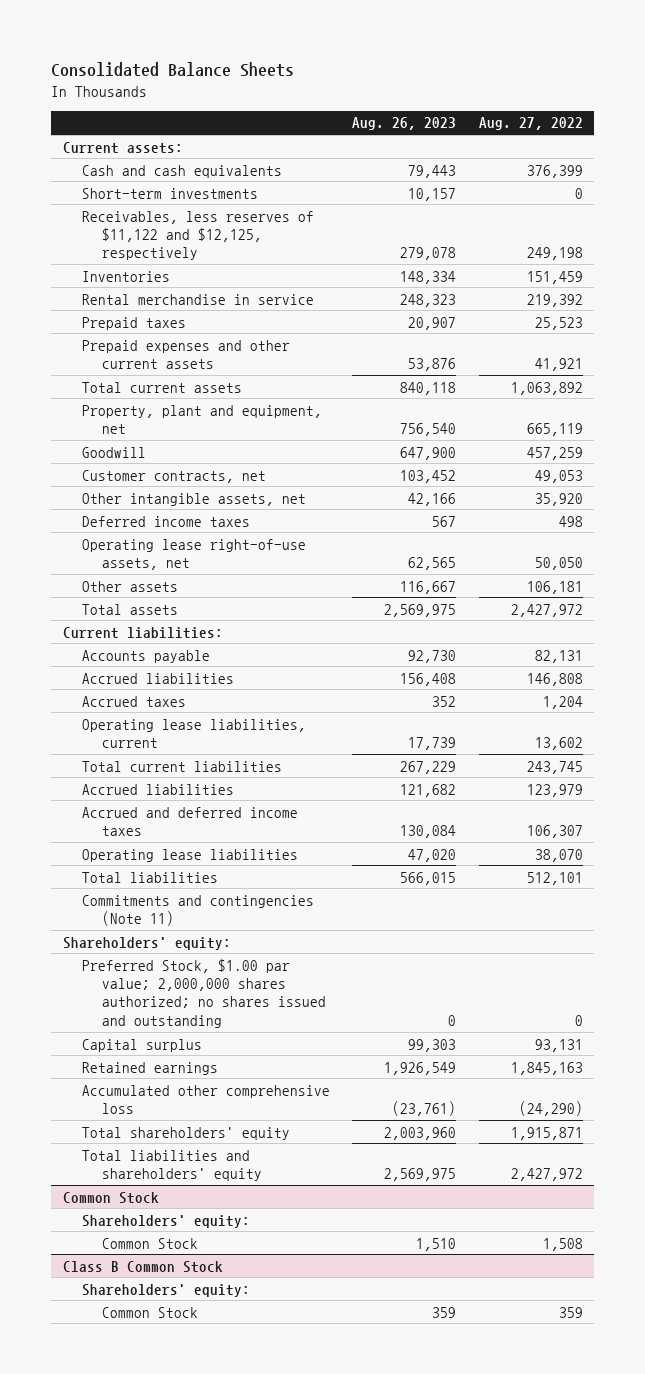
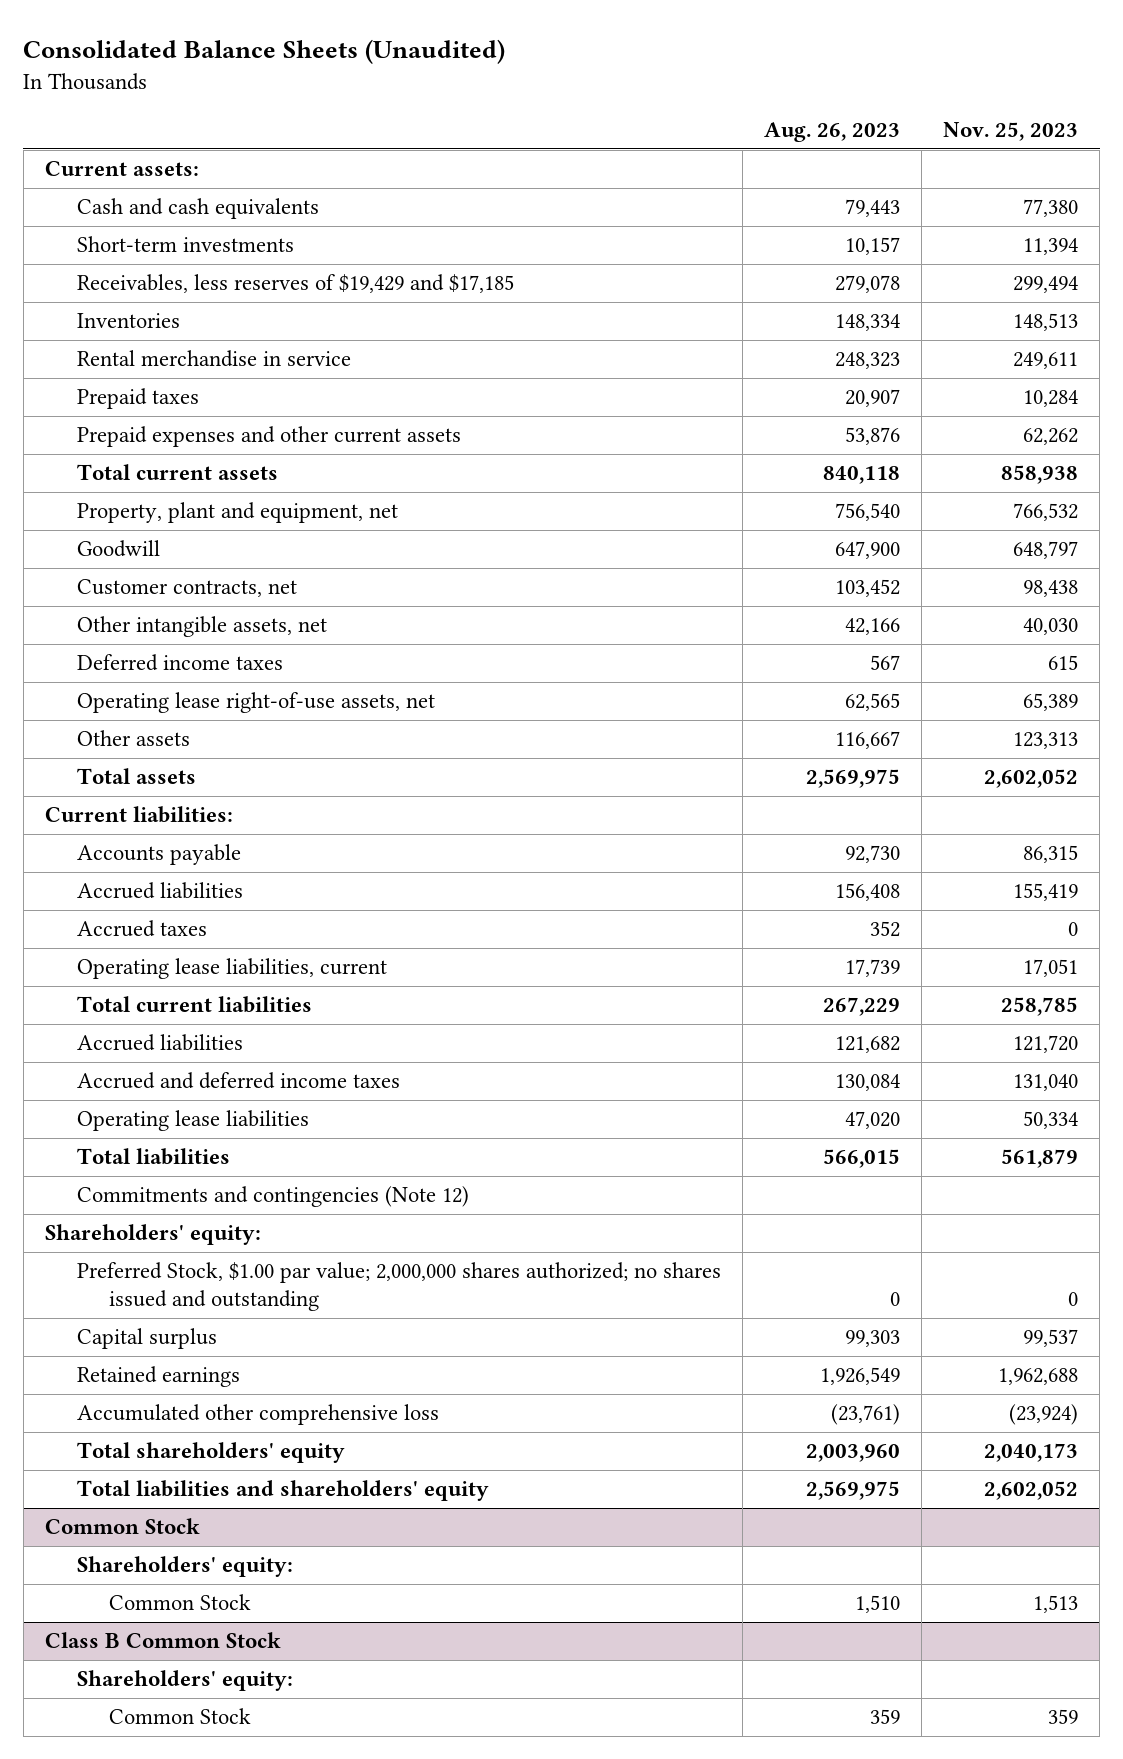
- Consolidated Balance Sheets
+ Consolidated Balance Sheets (Unaudited)
- | Aug. 26, 2023 | Aug. 27, 2022
+ | Aug. 26, 2023 | Nov. 25, 2023
- Receivables, less reserves of $11,122 and $12,125, respectively | 279,078 | 249,198
+ Receivables, less reserves of $19,429 and $17,185 | 279,078 | 299,494
- Commitments and contingencies (Note 11)
+ Commitments and contingencies (Note 12)

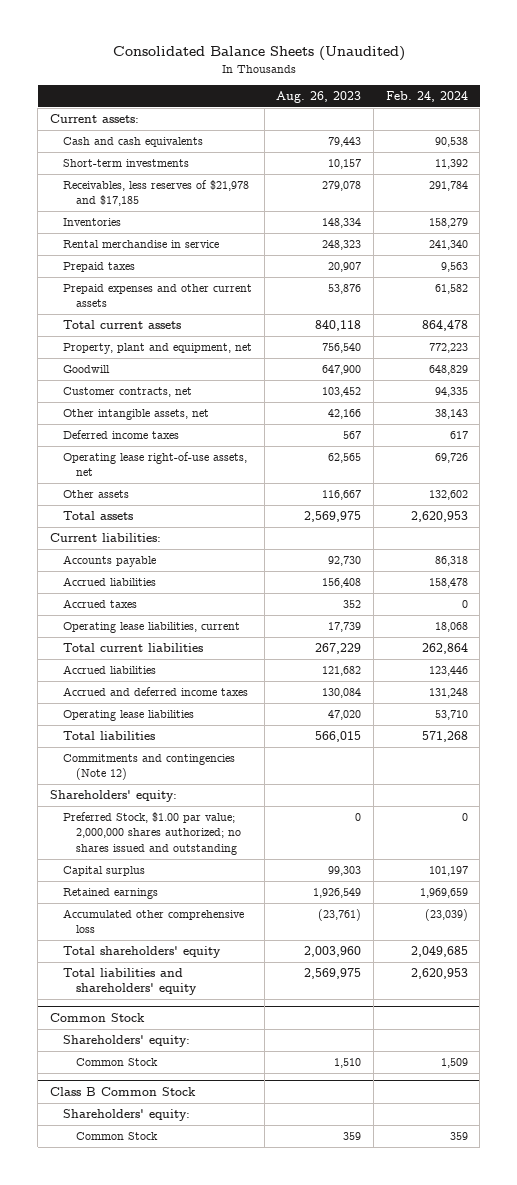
- | Aug. 26, 2023 | Nov. 25, 2023
+ | Aug. 26, 2023 | Feb. 24, 2024
- Receivables, less reserves of $19,429 and $17,185 | 279,078 | 299,494
+ Receivables, less reserves of $21,978 and $17,185 | 279,078 | 291,784

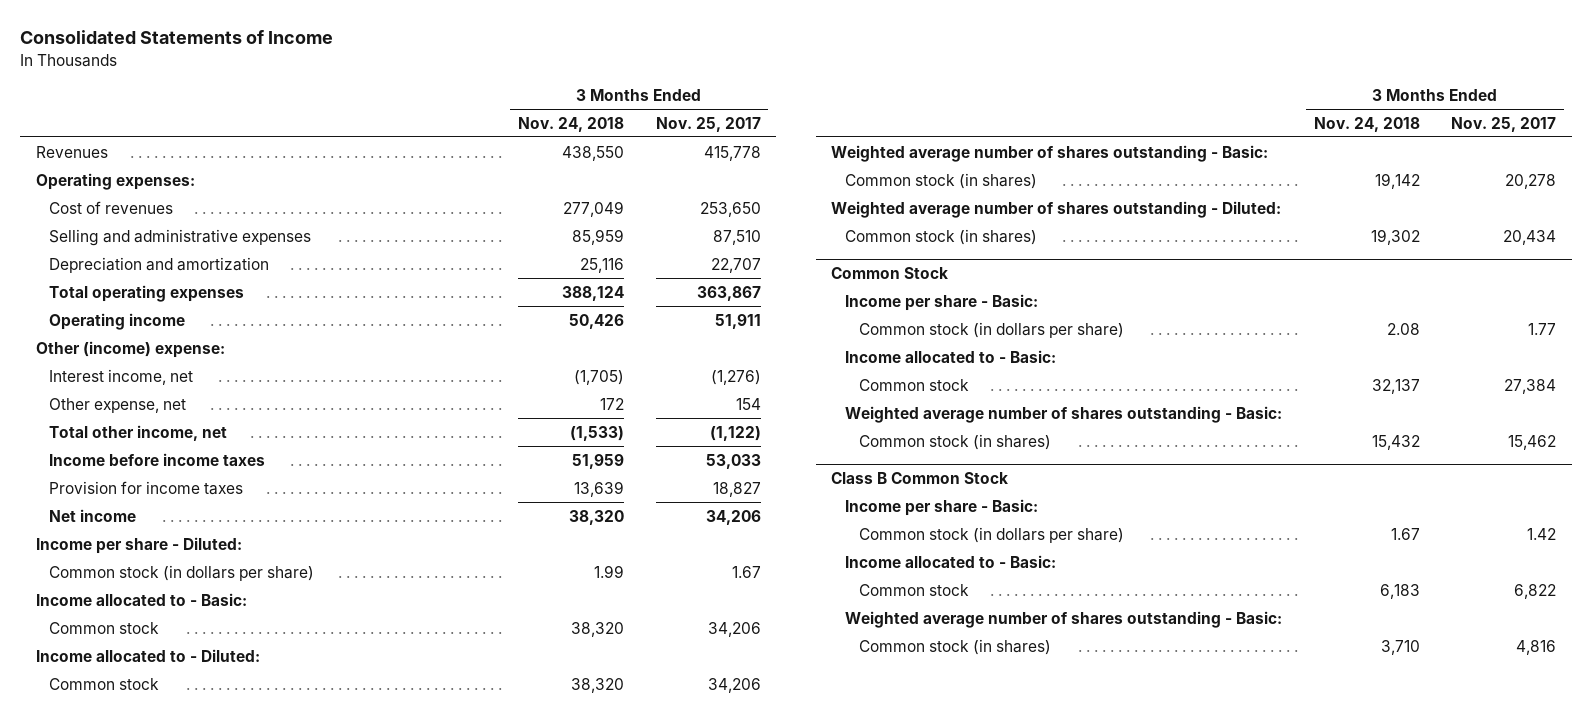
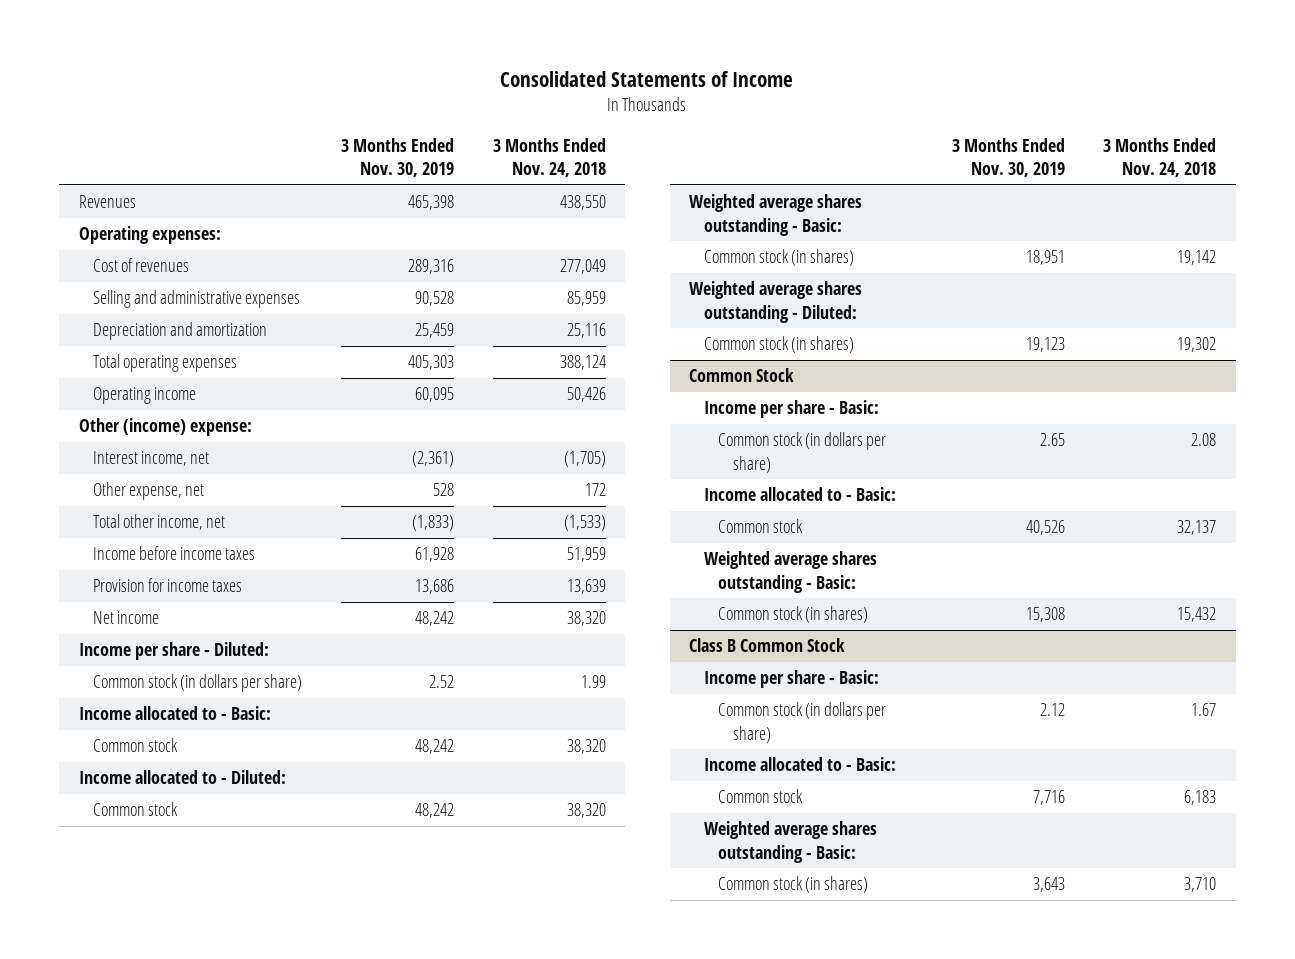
- | 3 Months Ended Nov. 24, 2018 | 3 Months Ended Nov. 25, 2017
+ | 3 Months Ended Nov. 30, 2019 | 3 Months Ended Nov. 24, 2018
- Weighted average number of shares outstanding - Basic:
+ Weighted average shares outstanding - Basic:
- Weighted average number of shares outstanding - Diluted:
+ Weighted average shares outstanding - Diluted:
@ Common Stock
- Weighted average number of shares outstanding - Basic:
+ Weighted average shares outstanding - Basic:
@ Class B Common Stock
- Weighted average number of shares outstanding - Basic:
+ Weighted average shares outstanding - Basic:

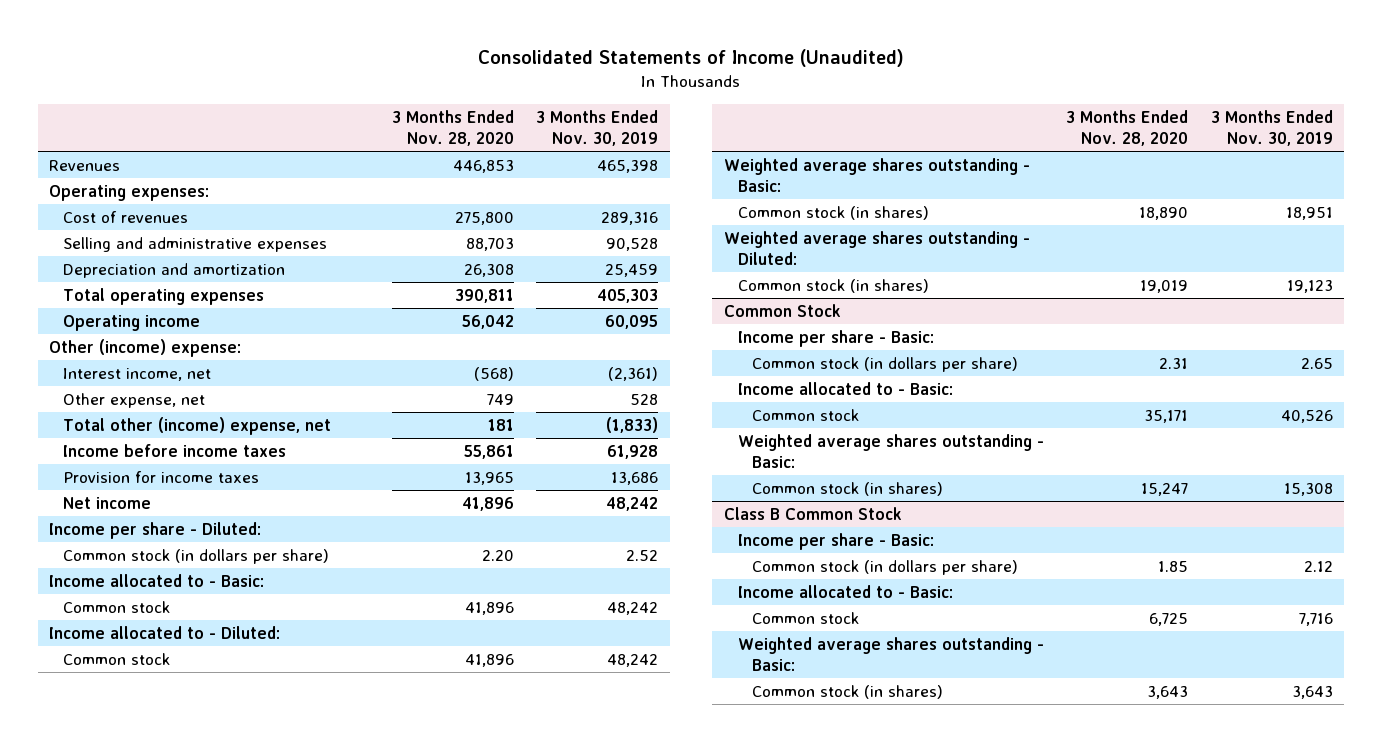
- Consolidated Statements of Income
+ Consolidated Statements of Income (Unaudited)
- | 3 Months Ended Nov. 30, 2019 | 3 Months Ended Nov. 24, 2018
+ | 3 Months Ended Nov. 28, 2020 | 3 Months Ended Nov. 30, 2019
- Total other income, net | (1,833) | (1,533)
+ Total other (income) expense, net | 181 | (1,833)

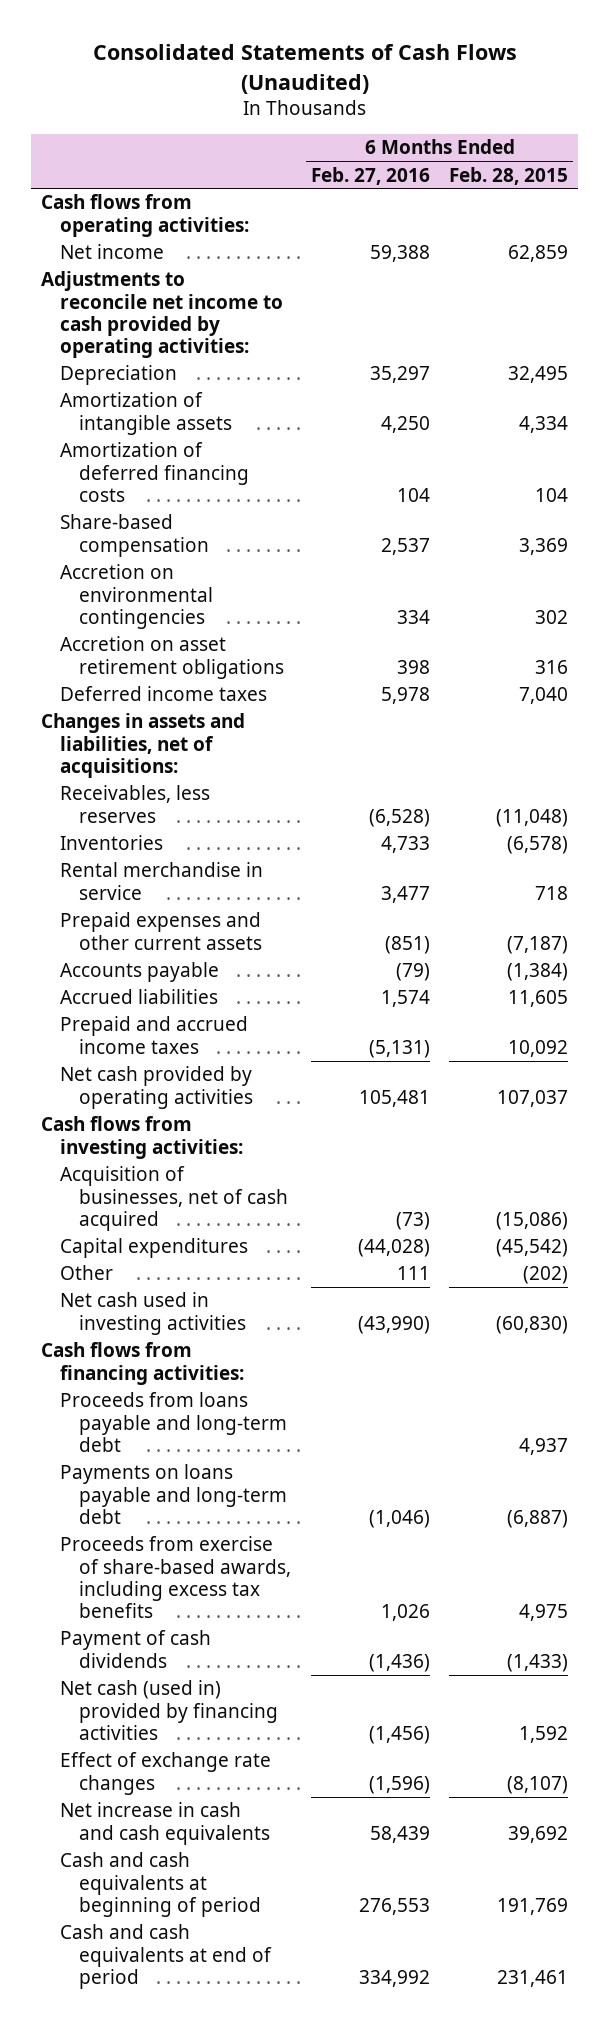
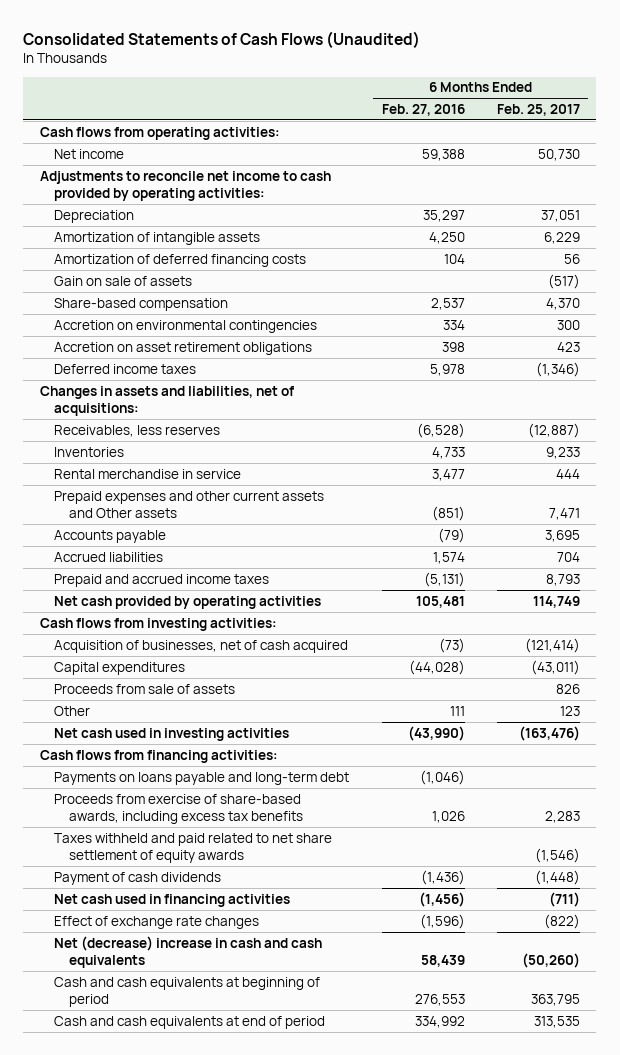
- | 6 Months Ended Feb. 27, 2016 | 6 Months Ended Feb. 28, 2015
+ | 6 Months Ended Feb. 27, 2016 | 6 Months Ended Feb. 25, 2017
+ Gain on sale of assets | | (517)
- Prepaid expenses and other current assets | (851) | (7,187)
+ Prepaid expenses and other current assets and Other assets | (851) | 7,471
+ Proceeds from sale of assets | | 826
- Proceeds from loans payable and long-term debt | | 4,937
+ Taxes withheld and paid related to net share settlement of equity awards | | (1,546)
- Net cash (used in) provided by financing activities | (1,456) | 1,592
+ Net cash used in financing activities | (1,456) | (711)
- Net increase in cash and cash equivalents | 58,439 | 39,692
+ Net (decrease) increase in cash and cash equivalents | 58,439 | (50,260)

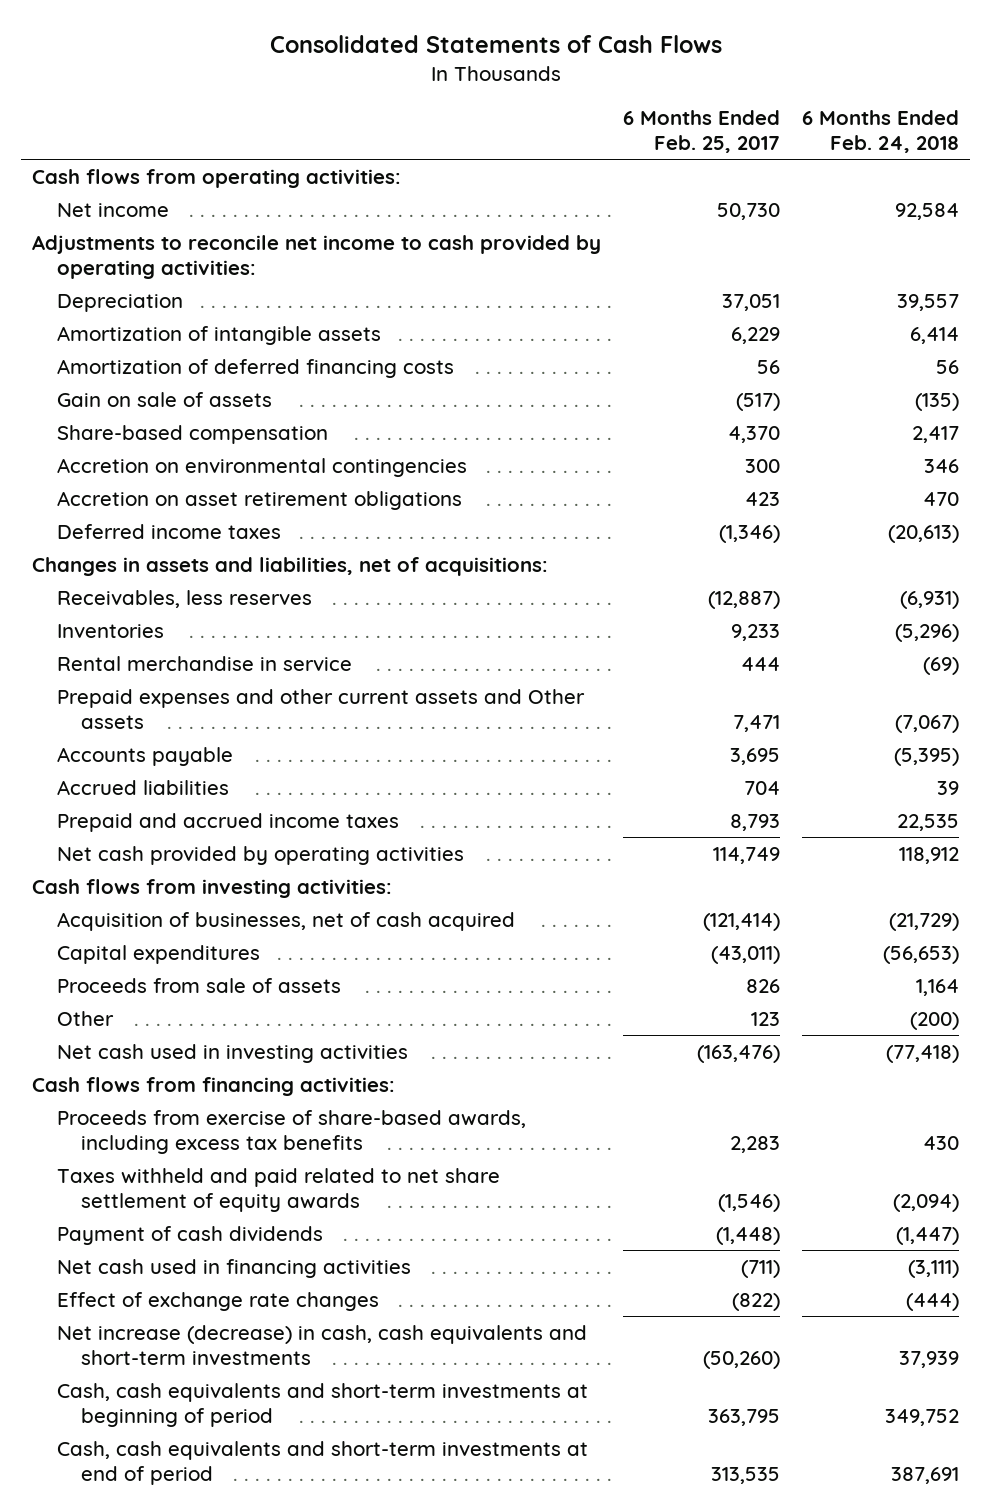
- Consolidated Statements of Cash Flows (Unaudited)
+ Consolidated Statements of Cash Flows
- | 6 Months Ended Feb. 27, 2016 | 6 Months Ended Feb. 25, 2017
+ | 6 Months Ended Feb. 25, 2017 | 6 Months Ended Feb. 24, 2018
- Payments on loans payable and long-term debt | (1,046) |
- Net (decrease) increase in cash and cash equivalents | 58,439 | (50,260)
- Cash and cash equivalents at beginning of period | 276,553 | 363,795
- Cash and cash equivalents at end of period | 334,992 | 313,535
+ Net increase (decrease) in cash, cash equivalents and short-term investments | (50,260) | 37,939
+ Cash, cash equivalents and short-term investments at beginning of period | 363,795 | 349,752
+ Cash, cash equivalents and short-term investments at end of period | 313,535 | 387,691

